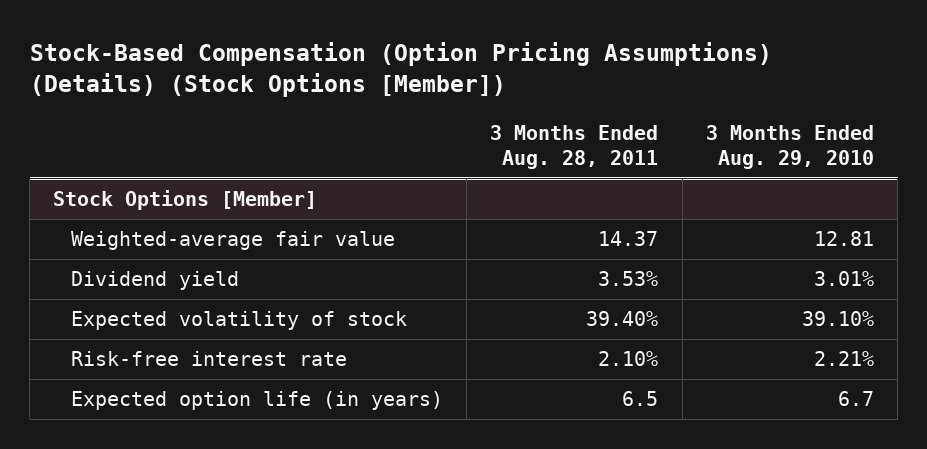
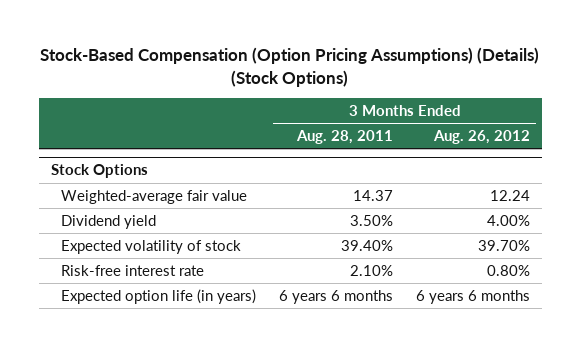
- Stock-Based Compensation (Option Pricing Assumptions) (Details) (Stock Options [Member])
+ Stock-Based Compensation (Option Pricing Assumptions) (Details) (Stock Options)
- | 3 Months Ended Aug. 28, 2011 | 3 Months Ended Aug. 29, 2010
+ | 3 Months Ended Aug. 28, 2011 | 3 Months Ended Aug. 26, 2012
- Stock Options [Member]
+ Stock Options
- Dividend yield | 3.53% | 3.01%
+ Dividend yield | 3.50% | 4.00%
- Expected option life (in years) | 6.5 | 6.7
+ Expected option life (in years) | 6 years 6 months | 6 years 6 months

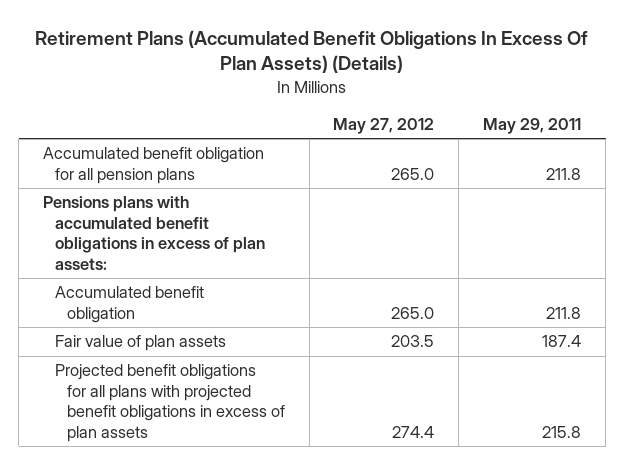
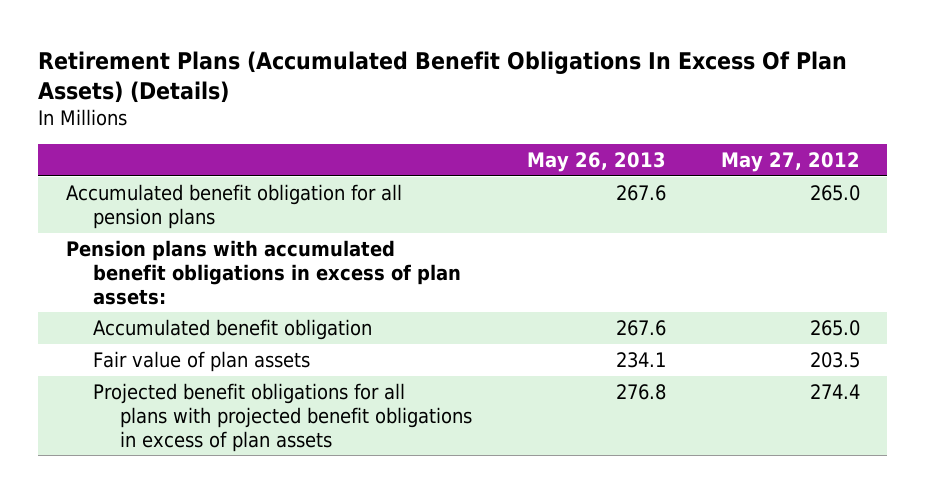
- | May 27, 2012 | May 29, 2011
+ | May 26, 2013 | May 27, 2012
- Pensions plans with accumulated benefit obligations in excess of plan assets:
+ Pension plans with accumulated benefit obligations in excess of plan assets:

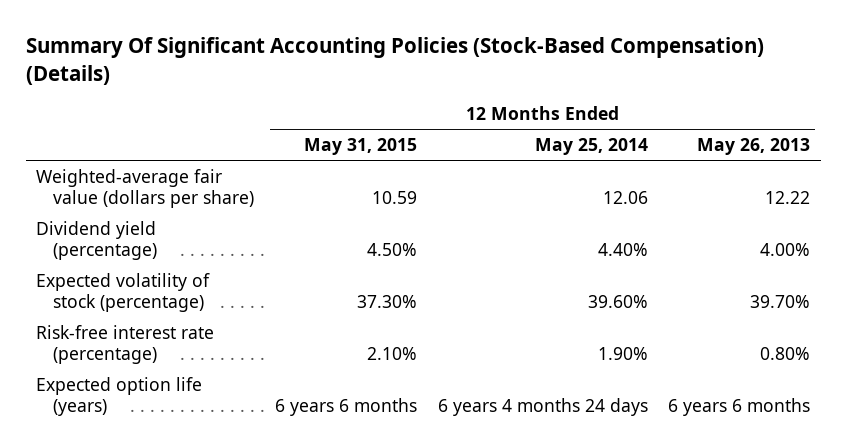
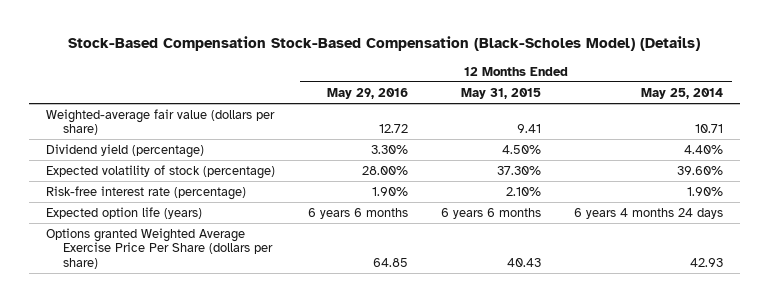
- Summary Of Significant Accounting Policies (Stock-Based Compensation) (Details)
+ Stock-Based Compensation Stock-Based Compensation (Black-Scholes Model) (Details)
- | 12 Months Ended May 31, 2015 | 12 Months Ended May 25, 2014 | 12 Months Ended May 26, 2013
+ | 12 Months Ended May 29, 2016 | 12 Months Ended May 31, 2015 | 12 Months Ended May 25, 2014
- Weighted-average fair value (dollars per share) | 10.59 | 12.06 | 12.22
+ Weighted-average fair value (dollars per share) | 12.72 | 9.41 | 10.71
+ Options granted Weighted Average Exercise Price Per Share (dollars per share) | 64.85 | 40.43 | 42.93

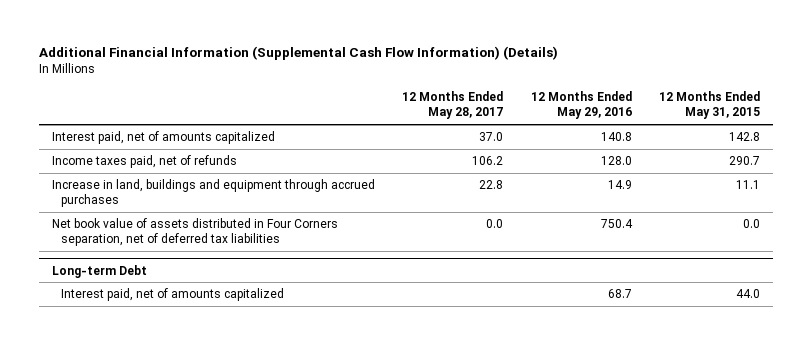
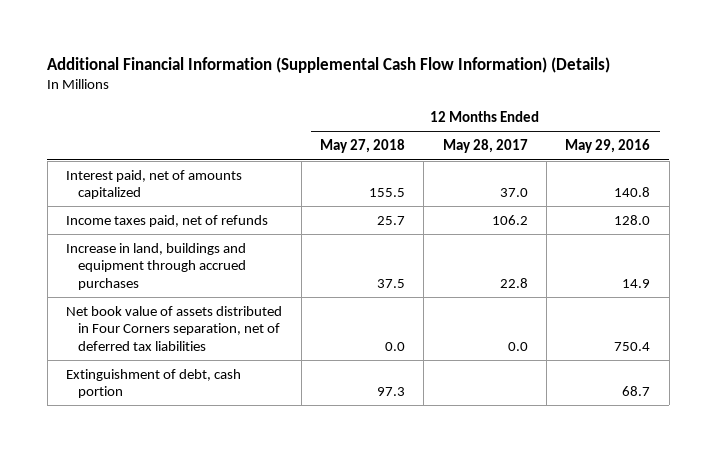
- | 12 Months Ended May 28, 2017 | 12 Months Ended May 29, 2016 | 12 Months Ended May 31, 2015
+ | 12 Months Ended May 27, 2018 | 12 Months Ended May 28, 2017 | 12 Months Ended May 29, 2016
- Long-term Debt
- Interest paid, net of amounts capitalized | | 68.7 | 44.0
+ Extinguishment of debt, cash portion | 97.3 | | 68.7

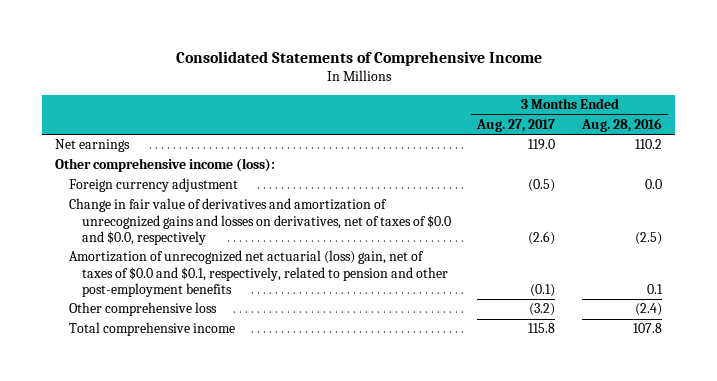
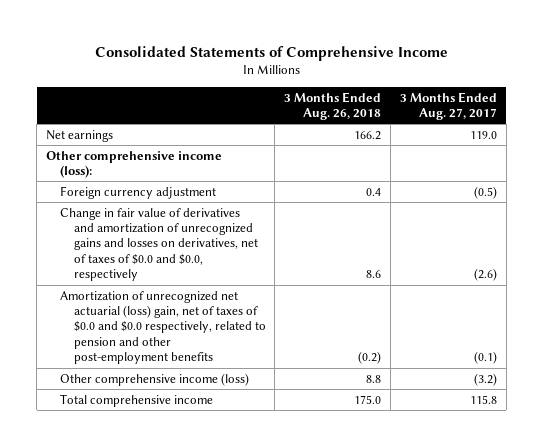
- | 3 Months Ended Aug. 27, 2017 | 3 Months Ended Aug. 28, 2016
+ | 3 Months Ended Aug. 26, 2018 | 3 Months Ended Aug. 27, 2017
- Amortization of unrecognized net actuarial (loss) gain, net of taxes of $0.0 and $0.1, respectively, related to pension and other post-employment benefits | (0.1) | 0.1
- Other comprehensive loss | (3.2) | (2.4)
+ Amortization of unrecognized net actuarial (loss) gain, net of taxes of $0.0 and $0.0 respectively, related to pension and other post-employment benefits | (0.2) | (0.1)
+ Other comprehensive income (loss) | 8.8 | (3.2)

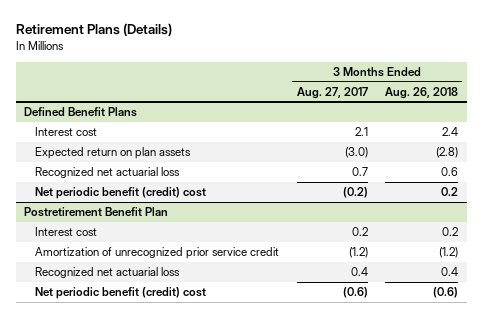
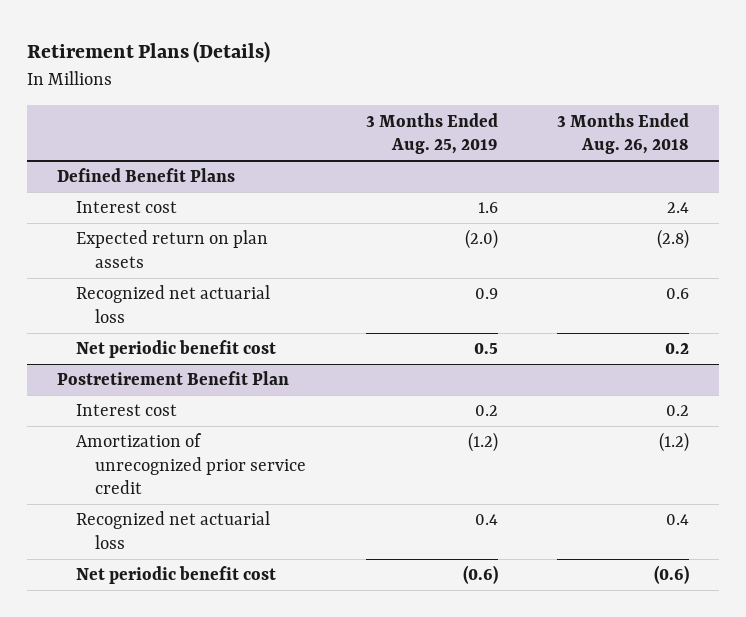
- | 3 Months Ended Aug. 27, 2017 | 3 Months Ended Aug. 26, 2018
+ | 3 Months Ended Aug. 25, 2019 | 3 Months Ended Aug. 26, 2018
@ Defined Benefit Plans
- Net periodic benefit (credit) cost | (0.2) | 0.2
+ Net periodic benefit cost | 0.5 | 0.2
@ Postretirement Benefit Plan
- Net periodic benefit (credit) cost | (0.6) | (0.6)
+ Net periodic benefit cost | (0.6) | (0.6)

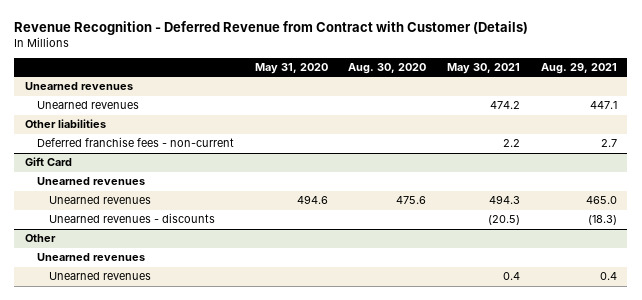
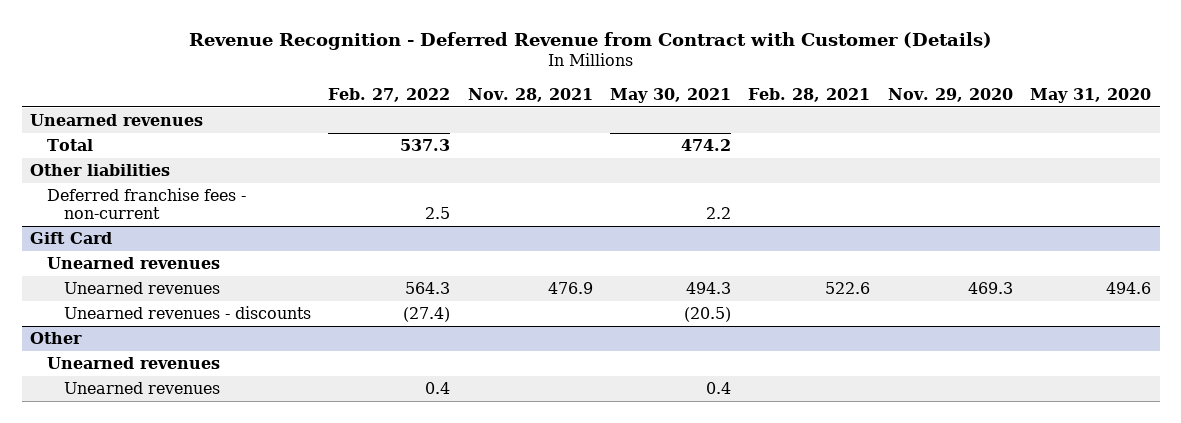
- | May 31, 2020 | Aug. 30, 2020 | May 30, 2021 | Aug. 29, 2021
+ | Feb. 27, 2022 | Nov. 28, 2021 | May 30, 2021 | Feb. 28, 2021 | Nov. 29, 2020 | May 31, 2020
- Unearned revenues | | | 474.2 | 447.1
+ Total | 537.3 | | 474.2 | | |

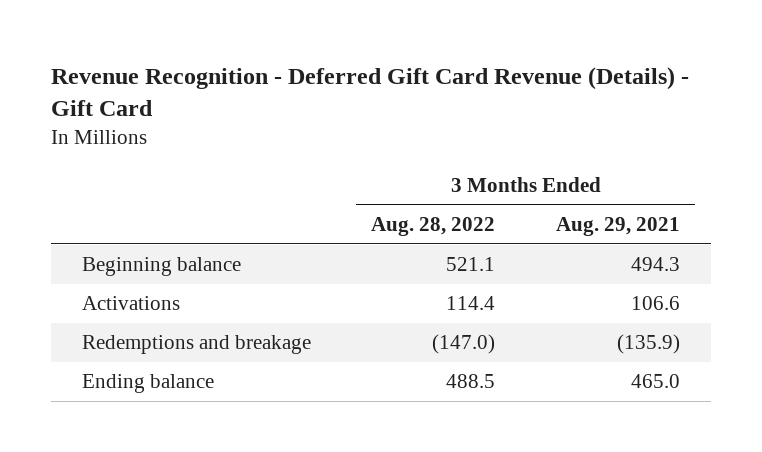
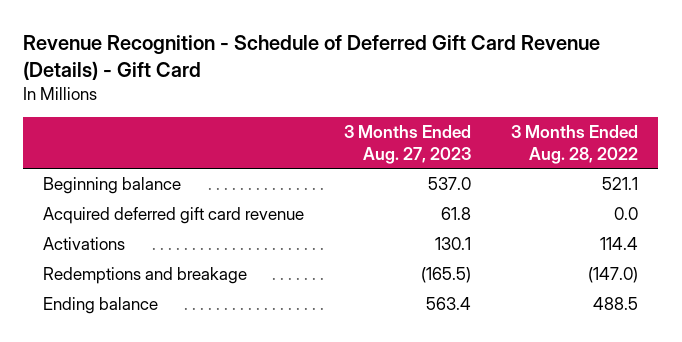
- Revenue Recognition - Deferred Gift Card Revenue (Details) - Gift Card
+ Revenue Recognition - Schedule of Deferred Gift Card Revenue (Details) - Gift Card
- | 3 Months Ended Aug. 28, 2022 | 3 Months Ended Aug. 29, 2021
+ | 3 Months Ended Aug. 27, 2023 | 3 Months Ended Aug. 28, 2022
+ Acquired deferred gift card revenue | 61.8 | 0.0

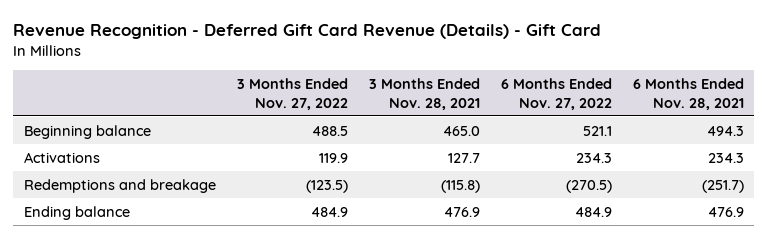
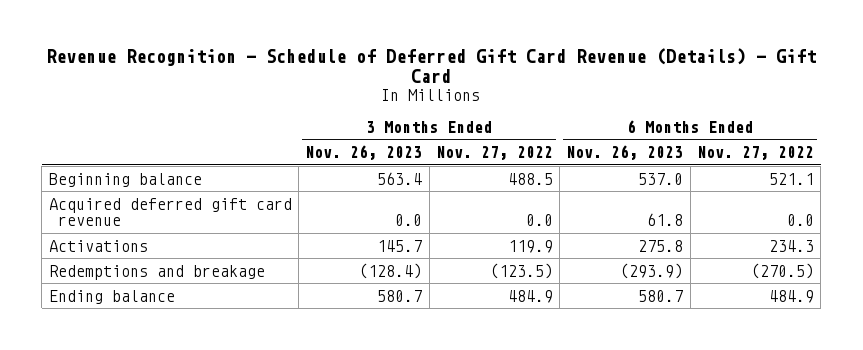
- Revenue Recognition - Deferred Gift Card Revenue (Details) - Gift Card
+ Revenue Recognition - Schedule of Deferred Gift Card Revenue (Details) - Gift Card
- | 3 Months Ended Nov. 27, 2022 | 3 Months Ended Nov. 28, 2021 | 6 Months Ended Nov. 27, 2022 | 6 Months Ended Nov. 28, 2021
+ | 3 Months Ended Nov. 26, 2023 | 3 Months Ended Nov. 27, 2022 | 6 Months Ended Nov. 26, 2023 | 6 Months Ended Nov. 27, 2022
+ Acquired deferred gift card revenue | 0.0 | 0.0 | 61.8 | 0.0

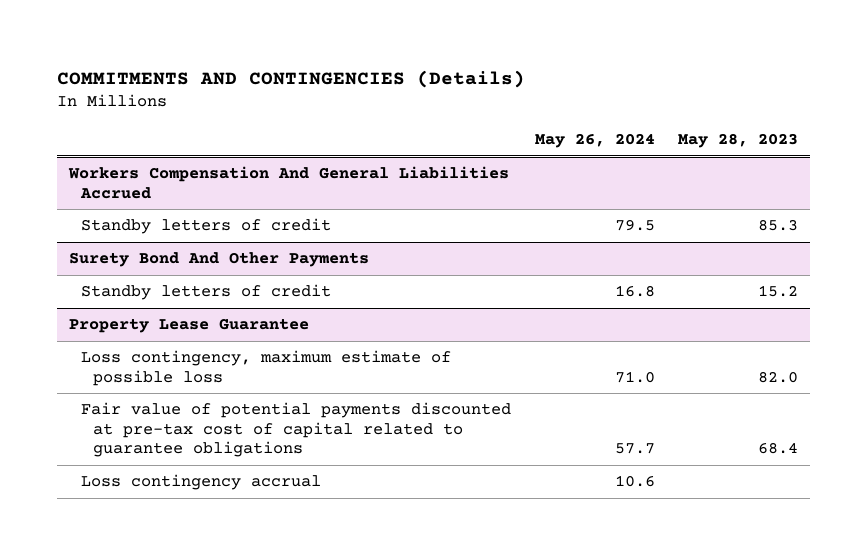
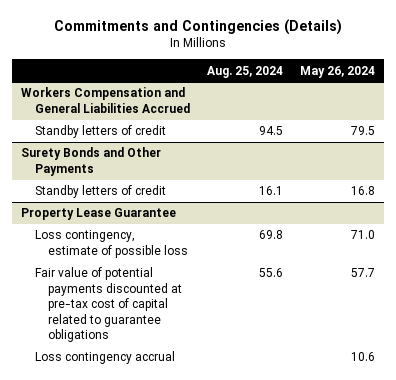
- COMMITMENTS AND CONTINGENCIES (Details)
+ Commitments and Contingencies (Details)
- | May 26, 2024 | May 28, 2023
+ | Aug. 25, 2024 | May 26, 2024
- Workers Compensation And General Liabilities Accrued
+ Workers Compensation and General Liabilities Accrued
- Surety Bond And Other Payments
+ Surety Bonds and Other Payments
@ Property Lease Guarantee
- Loss contingency, maximum estimate of possible loss | 71.0 | 82.0
+ Loss contingency, estimate of possible loss | 69.8 | 71.0

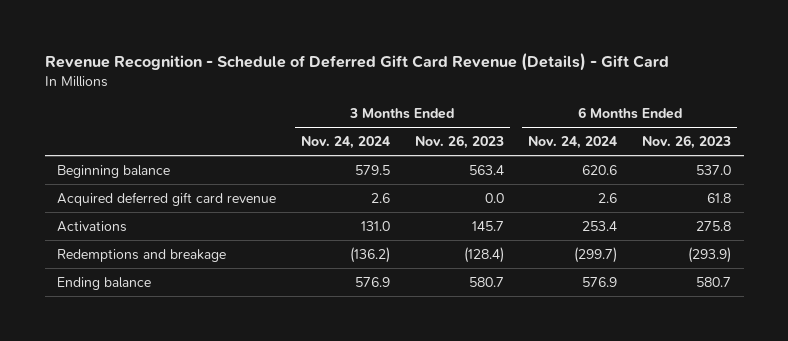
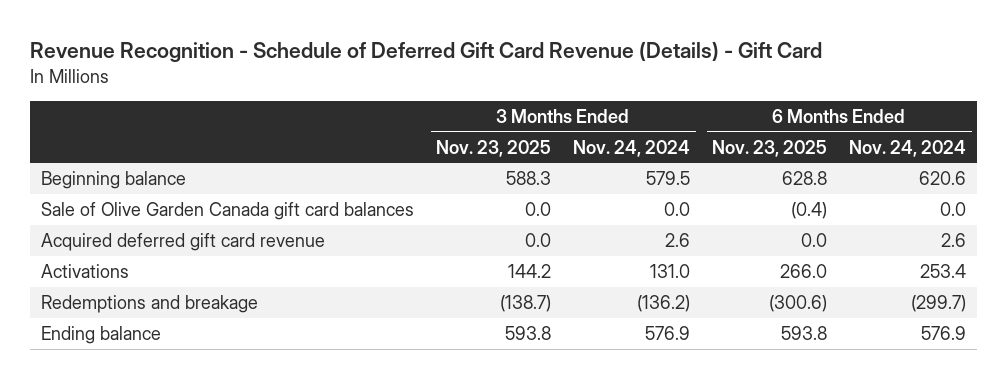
- | 3 Months Ended Nov. 24, 2024 | 3 Months Ended Nov. 26, 2023 | 6 Months Ended Nov. 24, 2024 | 6 Months Ended Nov. 26, 2023
+ | 3 Months Ended Nov. 23, 2025 | 3 Months Ended Nov. 24, 2024 | 6 Months Ended Nov. 23, 2025 | 6 Months Ended Nov. 24, 2024
+ Sale of Olive Garden Canada gift card balances | 0.0 | 0.0 | (0.4) | 0.0

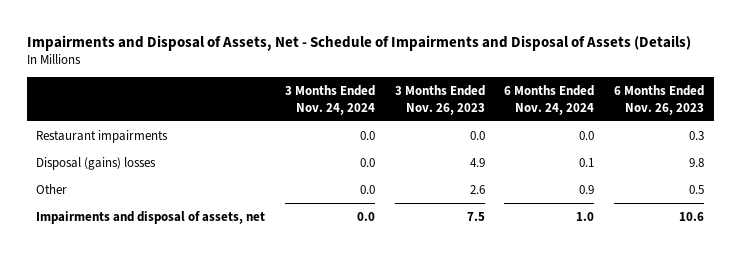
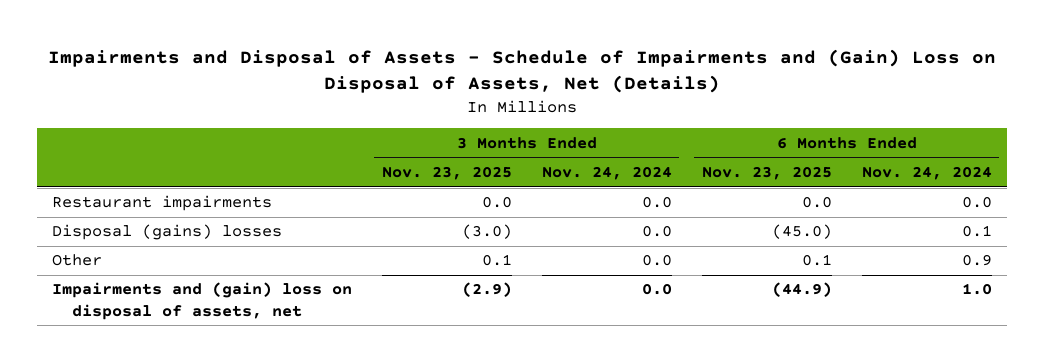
- Impairments and Disposal of Assets, Net - Schedule of Impairments and Disposal of Assets (Details)
+ Impairments and Disposal of Assets - Schedule of Impairments and (Gain) Loss on Disposal of Assets, Net (Details)
- | 3 Months Ended Nov. 24, 2024 | 3 Months Ended Nov. 26, 2023 | 6 Months Ended Nov. 24, 2024 | 6 Months Ended Nov. 26, 2023
+ | 3 Months Ended Nov. 23, 2025 | 3 Months Ended Nov. 24, 2024 | 6 Months Ended Nov. 23, 2025 | 6 Months Ended Nov. 24, 2024
- Impairments and disposal of assets, net | 0.0 | 7.5 | 1.0 | 10.6
+ Impairments and (gain) loss on disposal of assets, net | (2.9) | 0.0 | (44.9) | 1.0

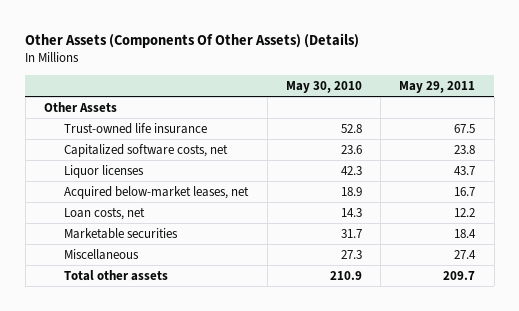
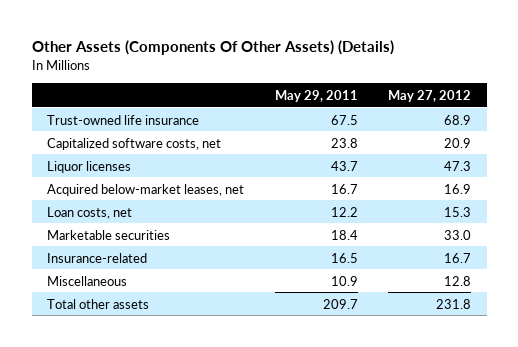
- | May 30, 2010 | May 29, 2011
+ | May 29, 2011 | May 27, 2012
- Other Assets
- Miscellaneous | 27.3 | 27.4
+ Insurance-related | 16.5 | 16.7
+ Miscellaneous | 10.9 | 12.8

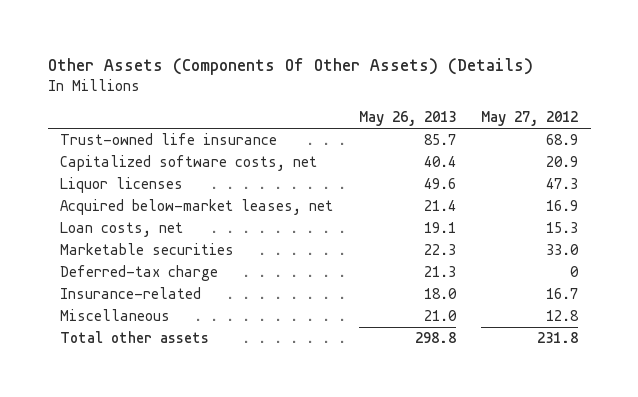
- | May 29, 2011 | May 27, 2012
+ | May 26, 2013 | May 27, 2012
+ Deferred-tax charge | 21.3 | 0

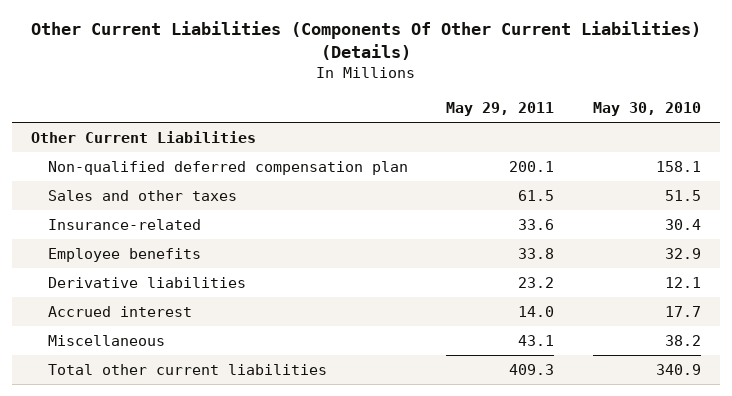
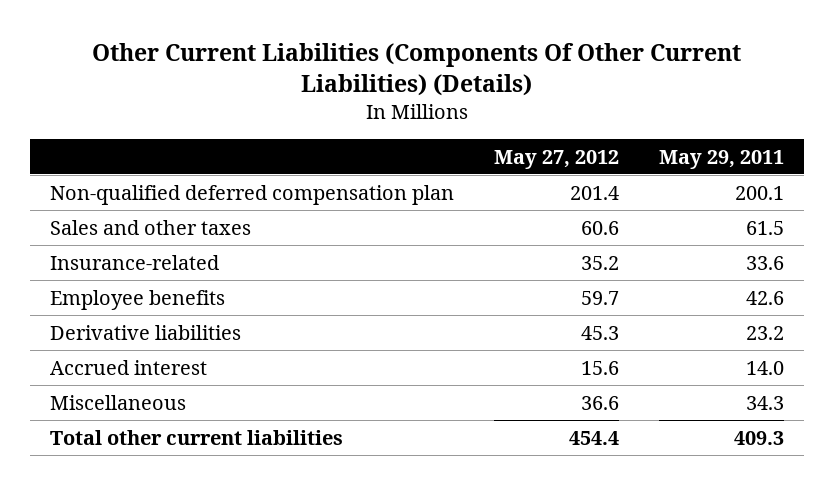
- | May 29, 2011 | May 30, 2010
+ | May 27, 2012 | May 29, 2011
- Other Current Liabilities
- Employee benefits | 33.8 | 32.9
+ Employee benefits | 59.7 | 42.6
- Miscellaneous | 43.1 | 38.2
+ Miscellaneous | 36.6 | 34.3

